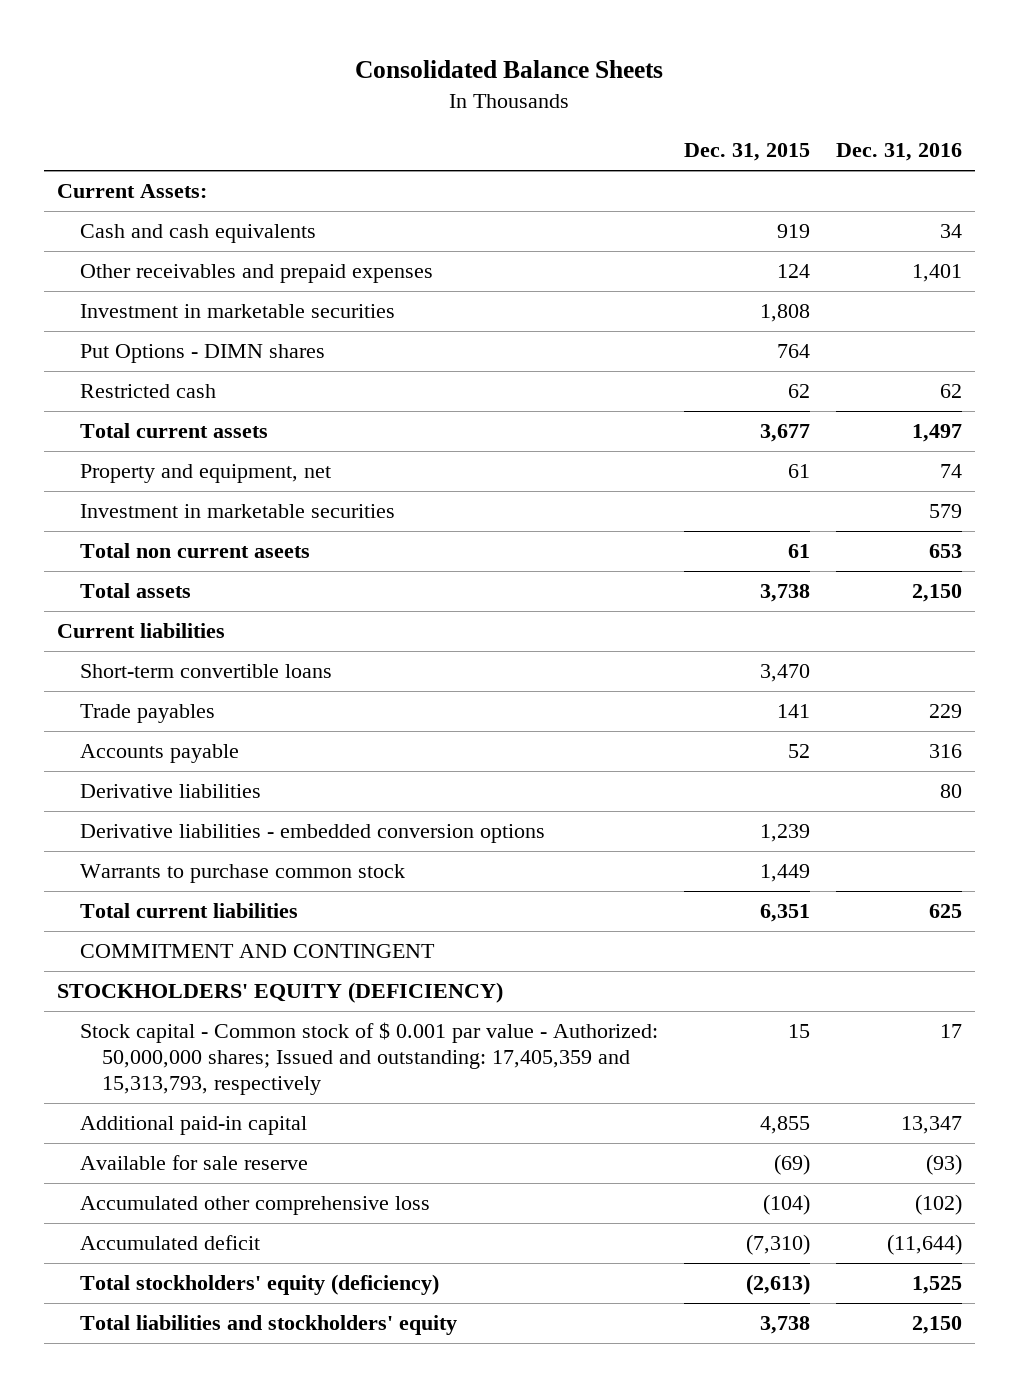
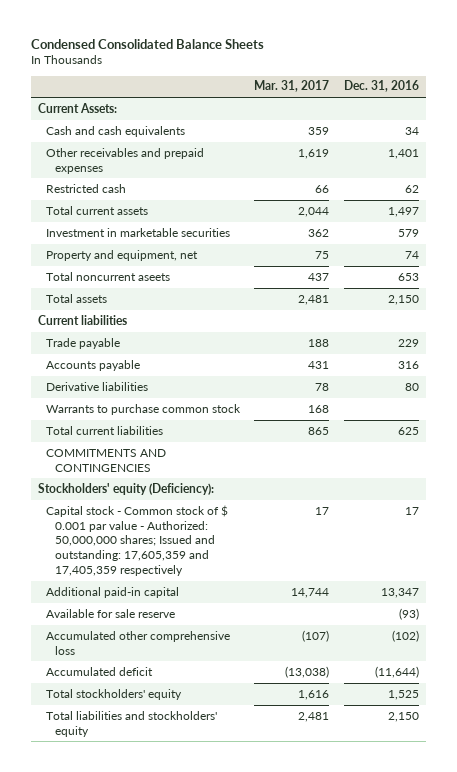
- Consolidated Balance Sheets
+ Condensed Consolidated Balance Sheets
- | Dec. 31, 2015 | Dec. 31, 2016
+ | Mar. 31, 2017 | Dec. 31, 2016
- Investment in marketable securities | 1,808 |
- Put Options - DIMN shares | 764 |
- Total non current aseets | 61 | 653
moved down: Property and equipment, net | 75 | 74
+ Total noncurrent aseets | 437 | 653
- Short-term convertible loans | 3,470 |
- Trade payables | 141 | 229
+ Trade payable | 188 | 229
- Derivative liabilities - embedded conversion options | 1,239 |
- COMMITMENT AND CONTINGENT
- STOCKHOLDERS' EQUITY (DEFICIENCY)
- Stock capital - Common stock of $ 0.001 par value - Authorized: 50,000,000 shares; Issued and outstanding: 17,405,359 and 15,313,793, respectively | 15 | 17
+ COMMITMENTS AND CONTINGENCIES
+ Stockholders' equity (Deficiency):
+ Capital stock - Common stock of $ 0.001 par value - Authorized: 50,000,000 shares; Issued and outstanding: 17,605,359 and 17,405,359 respectively | 17 | 17
- Total stockholders' equity (deficiency) | (2,613) | 1,525
+ Total stockholders' equity | 1,616 | 1,525

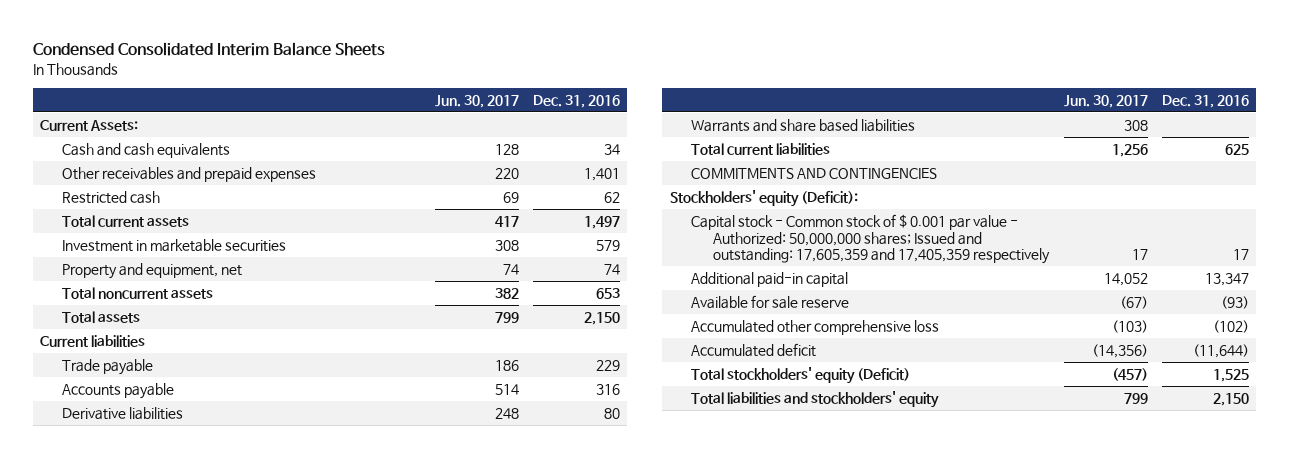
- Condensed Consolidated Balance Sheets
+ Condensed Consolidated Interim Balance Sheets
- | Mar. 31, 2017 | Dec. 31, 2016
+ | Jun. 30, 2017 | Dec. 31, 2016
- Total noncurrent aseets | 437 | 653
+ Total noncurrent assets | 382 | 653
- Warrants to purchase common stock | 168 |
+ Warrants and share based liabilities | 308 |
- Stockholders' equity (Deficiency):
+ Stockholders' equity (Deficit):
- Total stockholders' equity | 1,616 | 1,525
+ Total stockholders' equity (Deficit) | (457) | 1,525

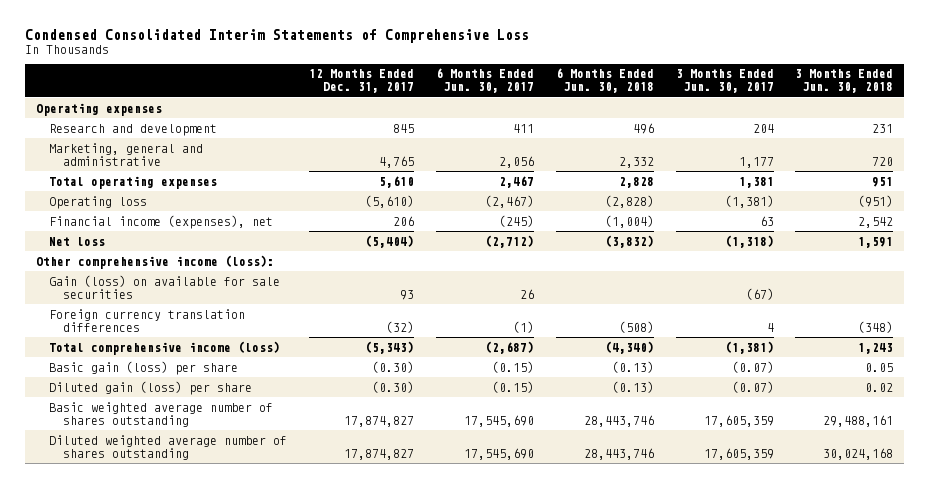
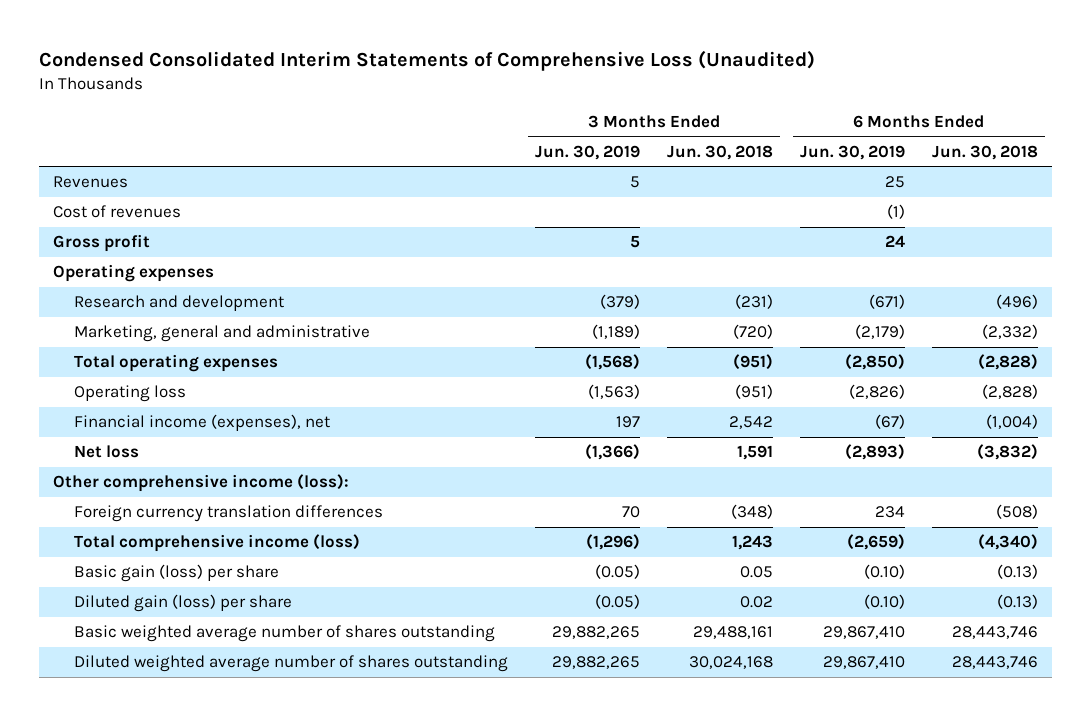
- Condensed Consolidated Interim Statements of Comprehensive Loss
+ Condensed Consolidated Interim Statements of Comprehensive Loss (Unaudited)
- | 12 Months Ended Dec. 31, 2017 | 6 Months Ended Jun. 30, 2017 | 6 Months Ended Jun. 30, 2018 | 3 Months Ended Jun. 30, 2017 | 3 Months Ended Jun. 30, 2018
+ | 3 Months Ended Jun. 30, 2019 | 3 Months Ended Jun. 30, 2018 | 6 Months Ended Jun. 30, 2019 | 6 Months Ended Jun. 30, 2018
+ Revenues | 5 | | 25 |
+ Cost of revenues | | | (1) |
+ Gross profit | 5 | | 24 |
- Research and development | 845 | 411 | 496 | 204 | 231
- Marketing, general and administrative | 4,765 | 2,056 | 2,332 | 1,177 | 720
- Total operating expenses | 5,610 | 2,467 | 2,828 | 1,381 | 951
+ Research and development | (379) | (231) | (671) | (496)
+ Marketing, general and administrative | (1,189) | (720) | (2,179) | (2,332)
+ Total operating expenses | (1,568) | (951) | (2,850) | (2,828)
- Gain (loss) on available for sale securities | 93 | 26 | | (67) |

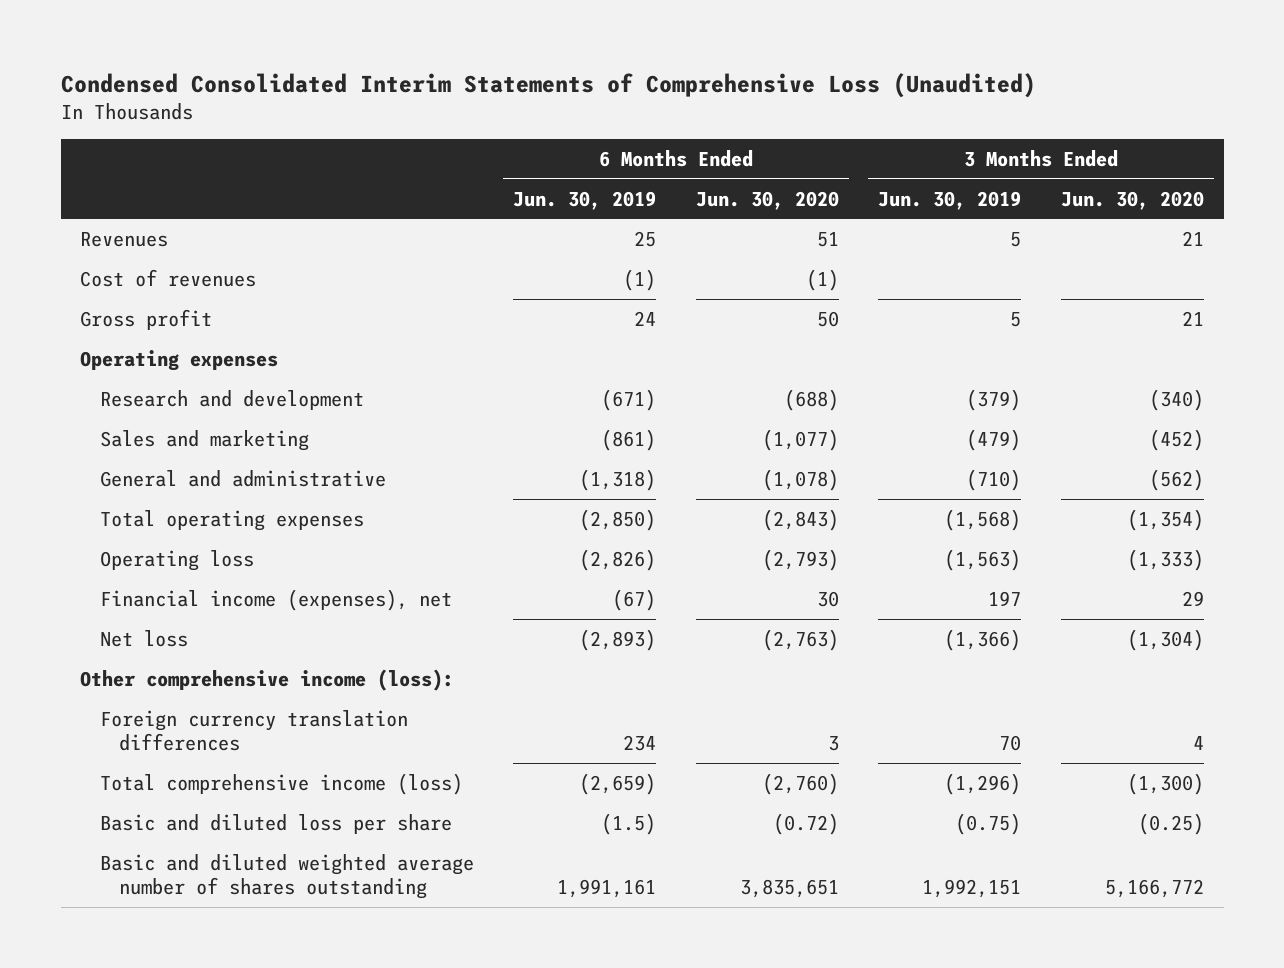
- | 3 Months Ended Jun. 30, 2019 | 3 Months Ended Jun. 30, 2018 | 6 Months Ended Jun. 30, 2019 | 6 Months Ended Jun. 30, 2018
+ | 6 Months Ended Jun. 30, 2019 | 6 Months Ended Jun. 30, 2020 | 3 Months Ended Jun. 30, 2019 | 3 Months Ended Jun. 30, 2020
- Marketing, general and administrative | (1,189) | (720) | (2,179) | (2,332)
+ Sales and marketing | (861) | (1,077) | (479) | (452)
+ General and administrative | (1,318) | (1,078) | (710) | (562)
- Basic gain (loss) per share | (0.05) | 0.05 | (0.10) | (0.13)
- Diluted gain (loss) per share | (0.05) | 0.02 | (0.10) | (0.13)
- Basic weighted average number of shares outstanding | 29,882,265 | 29,488,161 | 29,867,410 | 28,443,746
- Diluted weighted average number of shares outstanding | 29,882,265 | 30,024,168 | 29,867,410 | 28,443,746
+ Basic and diluted loss per share | (1.5) | (0.72) | (0.75) | (0.25)
+ Basic and diluted weighted average number of shares outstanding | 1,991,161 | 3,835,651 | 1,992,151 | 5,166,772

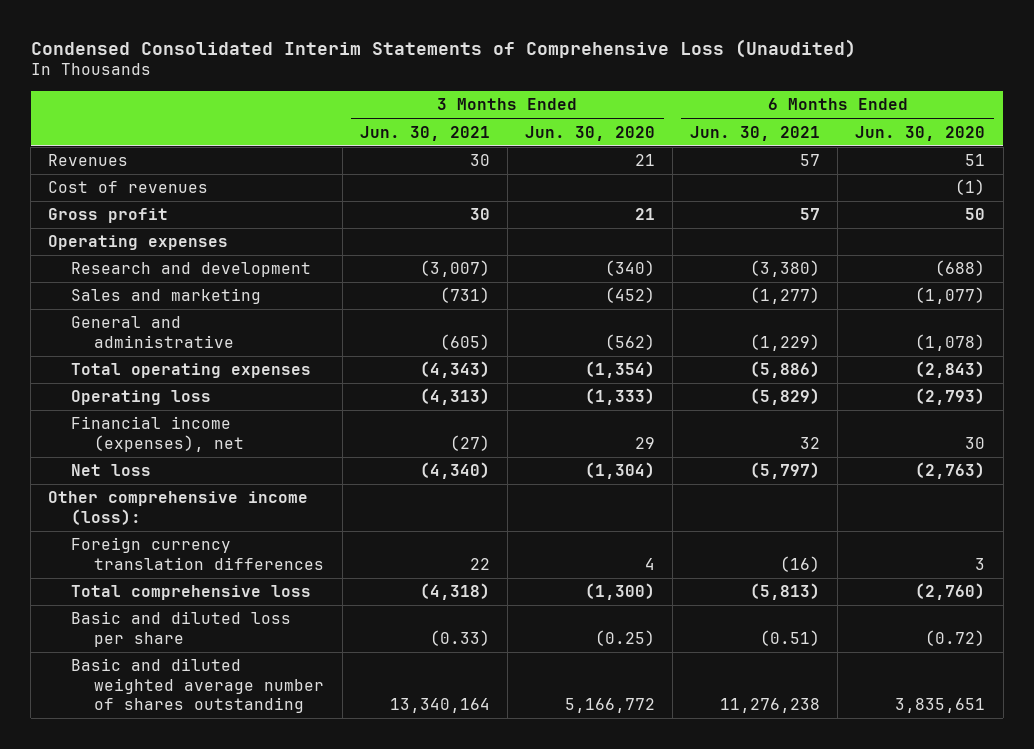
- | 6 Months Ended Jun. 30, 2019 | 6 Months Ended Jun. 30, 2020 | 3 Months Ended Jun. 30, 2019 | 3 Months Ended Jun. 30, 2020
+ | 3 Months Ended Jun. 30, 2021 | 3 Months Ended Jun. 30, 2020 | 6 Months Ended Jun. 30, 2021 | 6 Months Ended Jun. 30, 2020
- Total comprehensive income (loss) | (2,659) | (2,760) | (1,296) | (1,300)
+ Total comprehensive loss | (4,318) | (1,300) | (5,813) | (2,760)

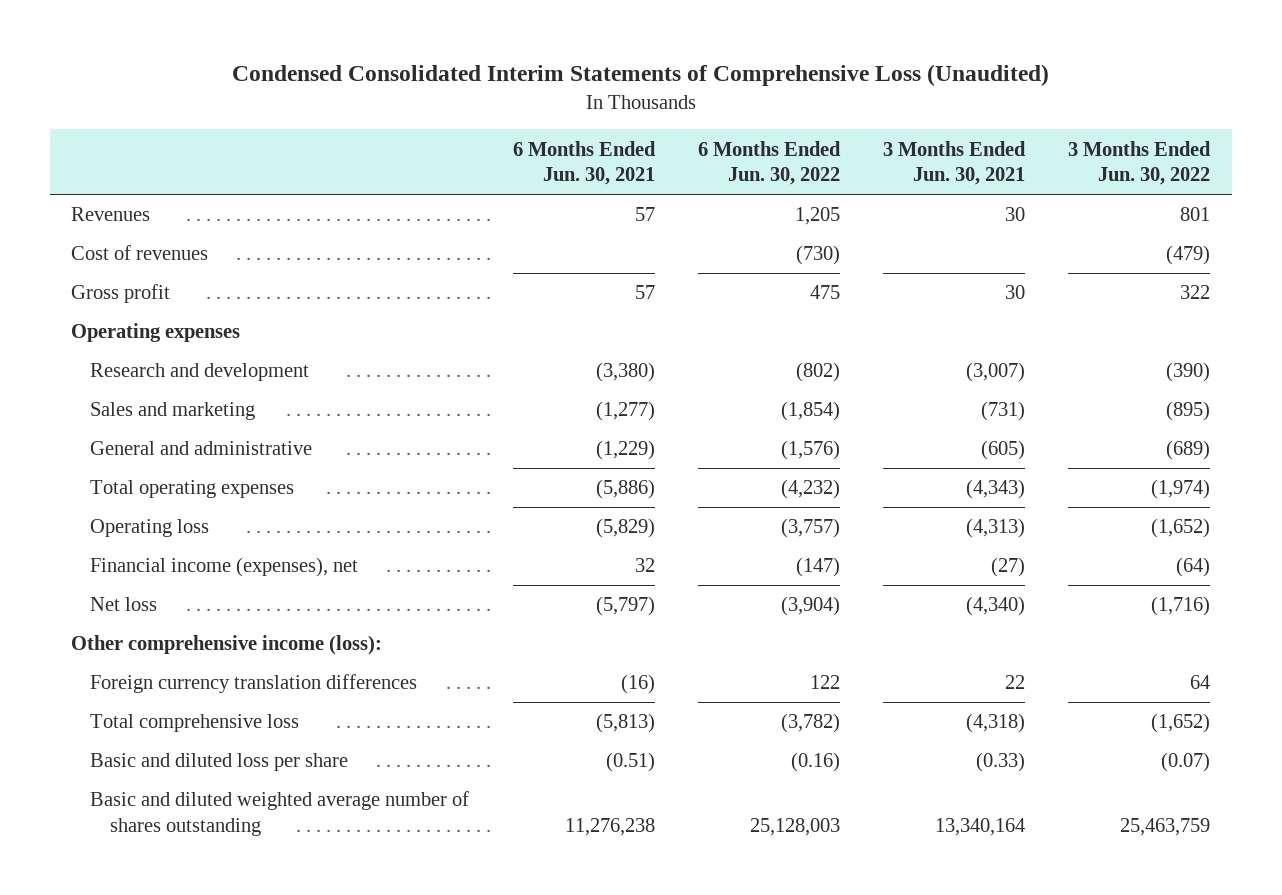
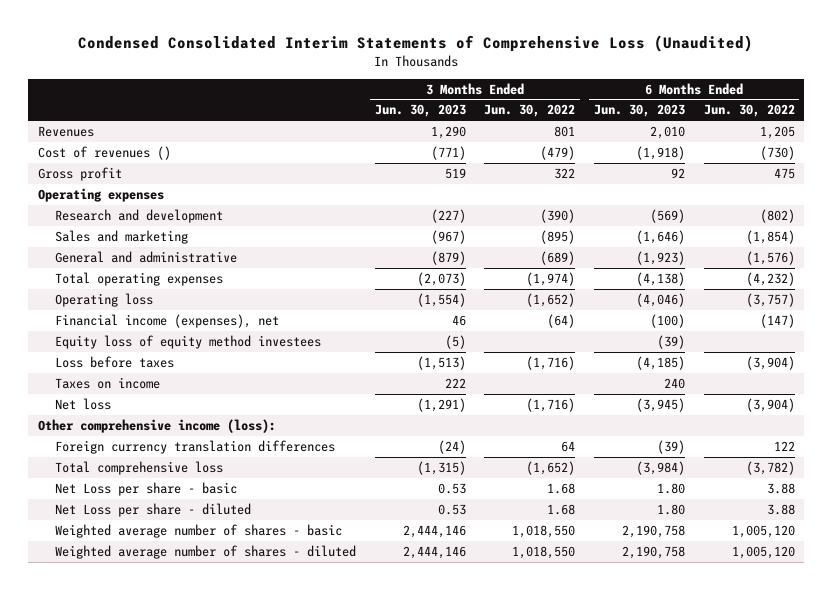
- | 6 Months Ended Jun. 30, 2021 | 6 Months Ended Jun. 30, 2022 | 3 Months Ended Jun. 30, 2021 | 3 Months Ended Jun. 30, 2022
+ | 3 Months Ended Jun. 30, 2023 | 3 Months Ended Jun. 30, 2022 | 6 Months Ended Jun. 30, 2023 | 6 Months Ended Jun. 30, 2022
- Cost of revenues | | (730) | | (479)
+ Cost of revenues () | (771) | (479) | (1,918) | (730)
+ Equity loss of equity method investees | (5) | | (39) |
+ Loss before taxes | (1,513) | (1,716) | (4,185) | (3,904)
+ Taxes on income | 222 | | 240 |
- Basic and diluted loss per share | (0.51) | (0.16) | (0.33) | (0.07)
- Basic and diluted weighted average number of shares outstanding | 11,276,238 | 25,128,003 | 13,340,164 | 25,463,759
+ Net Loss per share - basic | 0.53 | 1.68 | 1.80 | 3.88
+ Net Loss per share - diluted | 0.53 | 1.68 | 1.80 | 3.88
+ Weighted average number of shares - basic | 2,444,146 | 1,018,550 | 2,190,758 | 1,005,120
+ Weighted average number of shares - diluted | 2,444,146 | 1,018,550 | 2,190,758 | 1,005,120

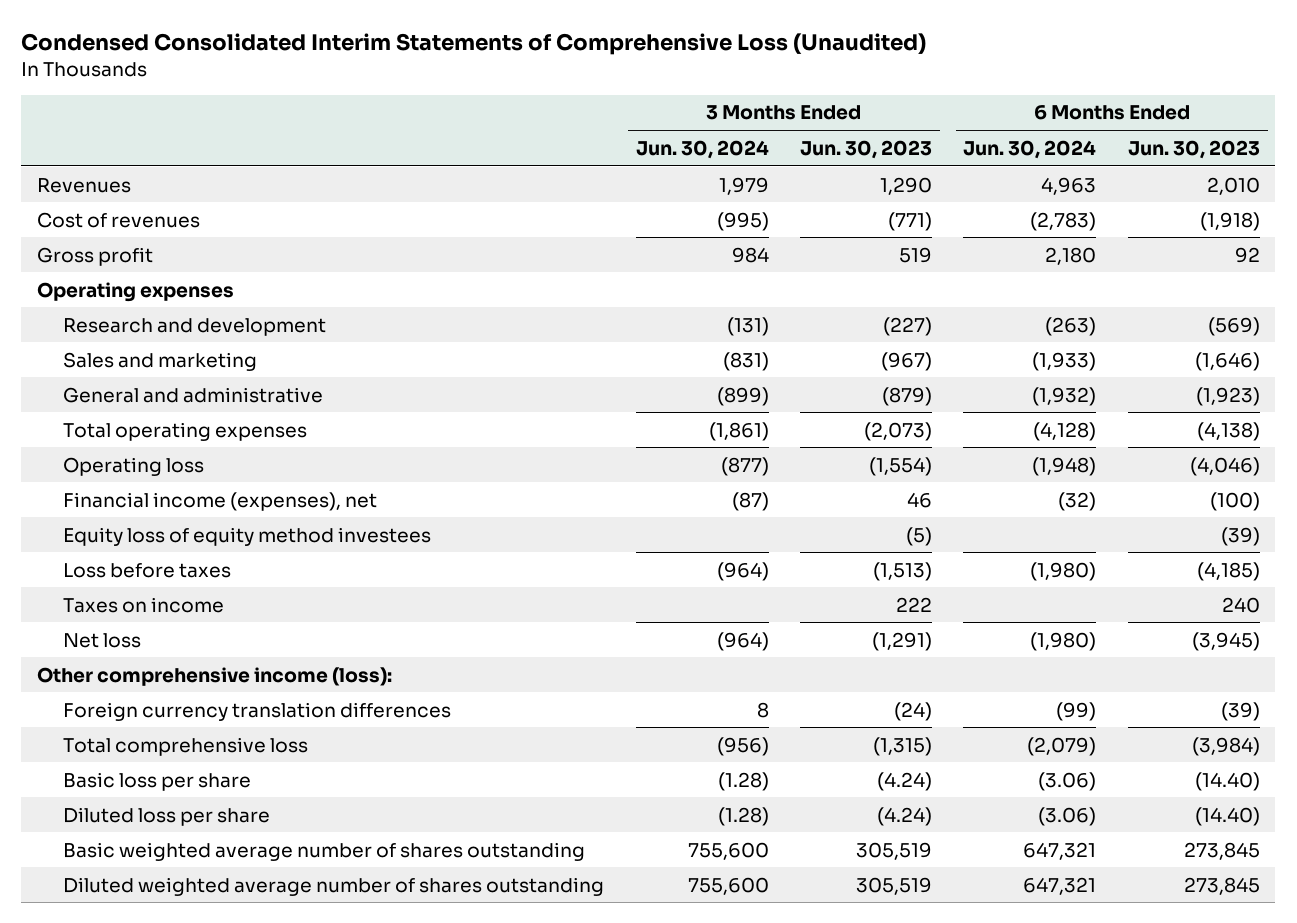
- | 3 Months Ended Jun. 30, 2023 | 3 Months Ended Jun. 30, 2022 | 6 Months Ended Jun. 30, 2023 | 6 Months Ended Jun. 30, 2022
+ | 3 Months Ended Jun. 30, 2024 | 3 Months Ended Jun. 30, 2023 | 6 Months Ended Jun. 30, 2024 | 6 Months Ended Jun. 30, 2023
- Cost of revenues () | (771) | (479) | (1,918) | (730)
+ Cost of revenues | (995) | (771) | (2,783) | (1,918)
- Net Loss per share - basic | 0.53 | 1.68 | 1.80 | 3.88
- Net Loss per share - diluted | 0.53 | 1.68 | 1.80 | 3.88
- Weighted average number of shares - basic | 2,444,146 | 1,018,550 | 2,190,758 | 1,005,120
- Weighted average number of shares - diluted | 2,444,146 | 1,018,550 | 2,190,758 | 1,005,120
+ Basic loss per share | (1.28) | (4.24) | (3.06) | (14.40)
+ Diluted loss per share | (1.28) | (4.24) | (3.06) | (14.40)
+ Basic weighted average number of shares outstanding | 755,600 | 305,519 | 647,321 | 273,845
+ Diluted weighted average number of shares outstanding | 755,600 | 305,519 | 647,321 | 273,845

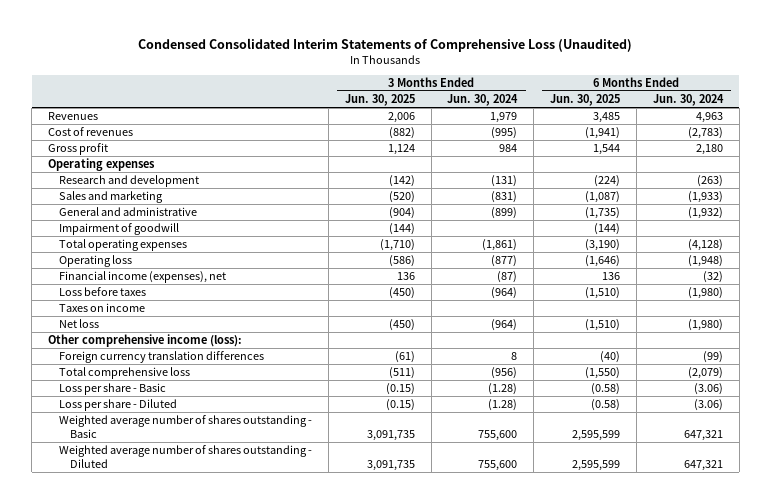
- | 3 Months Ended Jun. 30, 2024 | 3 Months Ended Jun. 30, 2023 | 6 Months Ended Jun. 30, 2024 | 6 Months Ended Jun. 30, 2023
+ | 3 Months Ended Jun. 30, 2025 | 3 Months Ended Jun. 30, 2024 | 6 Months Ended Jun. 30, 2025 | 6 Months Ended Jun. 30, 2024
+ Impairment of goodwill | (144) | | (144) |
- Equity loss of equity method investees | | (5) | | (39)
- Basic loss per share | (1.28) | (4.24) | (3.06) | (14.40)
- Diluted loss per share | (1.28) | (4.24) | (3.06) | (14.40)
- Basic weighted average number of shares outstanding | 755,600 | 305,519 | 647,321 | 273,845
- Diluted weighted average number of shares outstanding | 755,600 | 305,519 | 647,321 | 273,845
+ Loss per share - Basic | (0.15) | (1.28) | (0.58) | (3.06)
+ Loss per share - Diluted | (0.15) | (1.28) | (0.58) | (3.06)
+ Weighted average number of shares outstanding - Basic | 3,091,735 | 755,600 | 2,595,599 | 647,321
+ Weighted average number of shares outstanding - Diluted | 3,091,735 | 755,600 | 2,595,599 | 647,321

